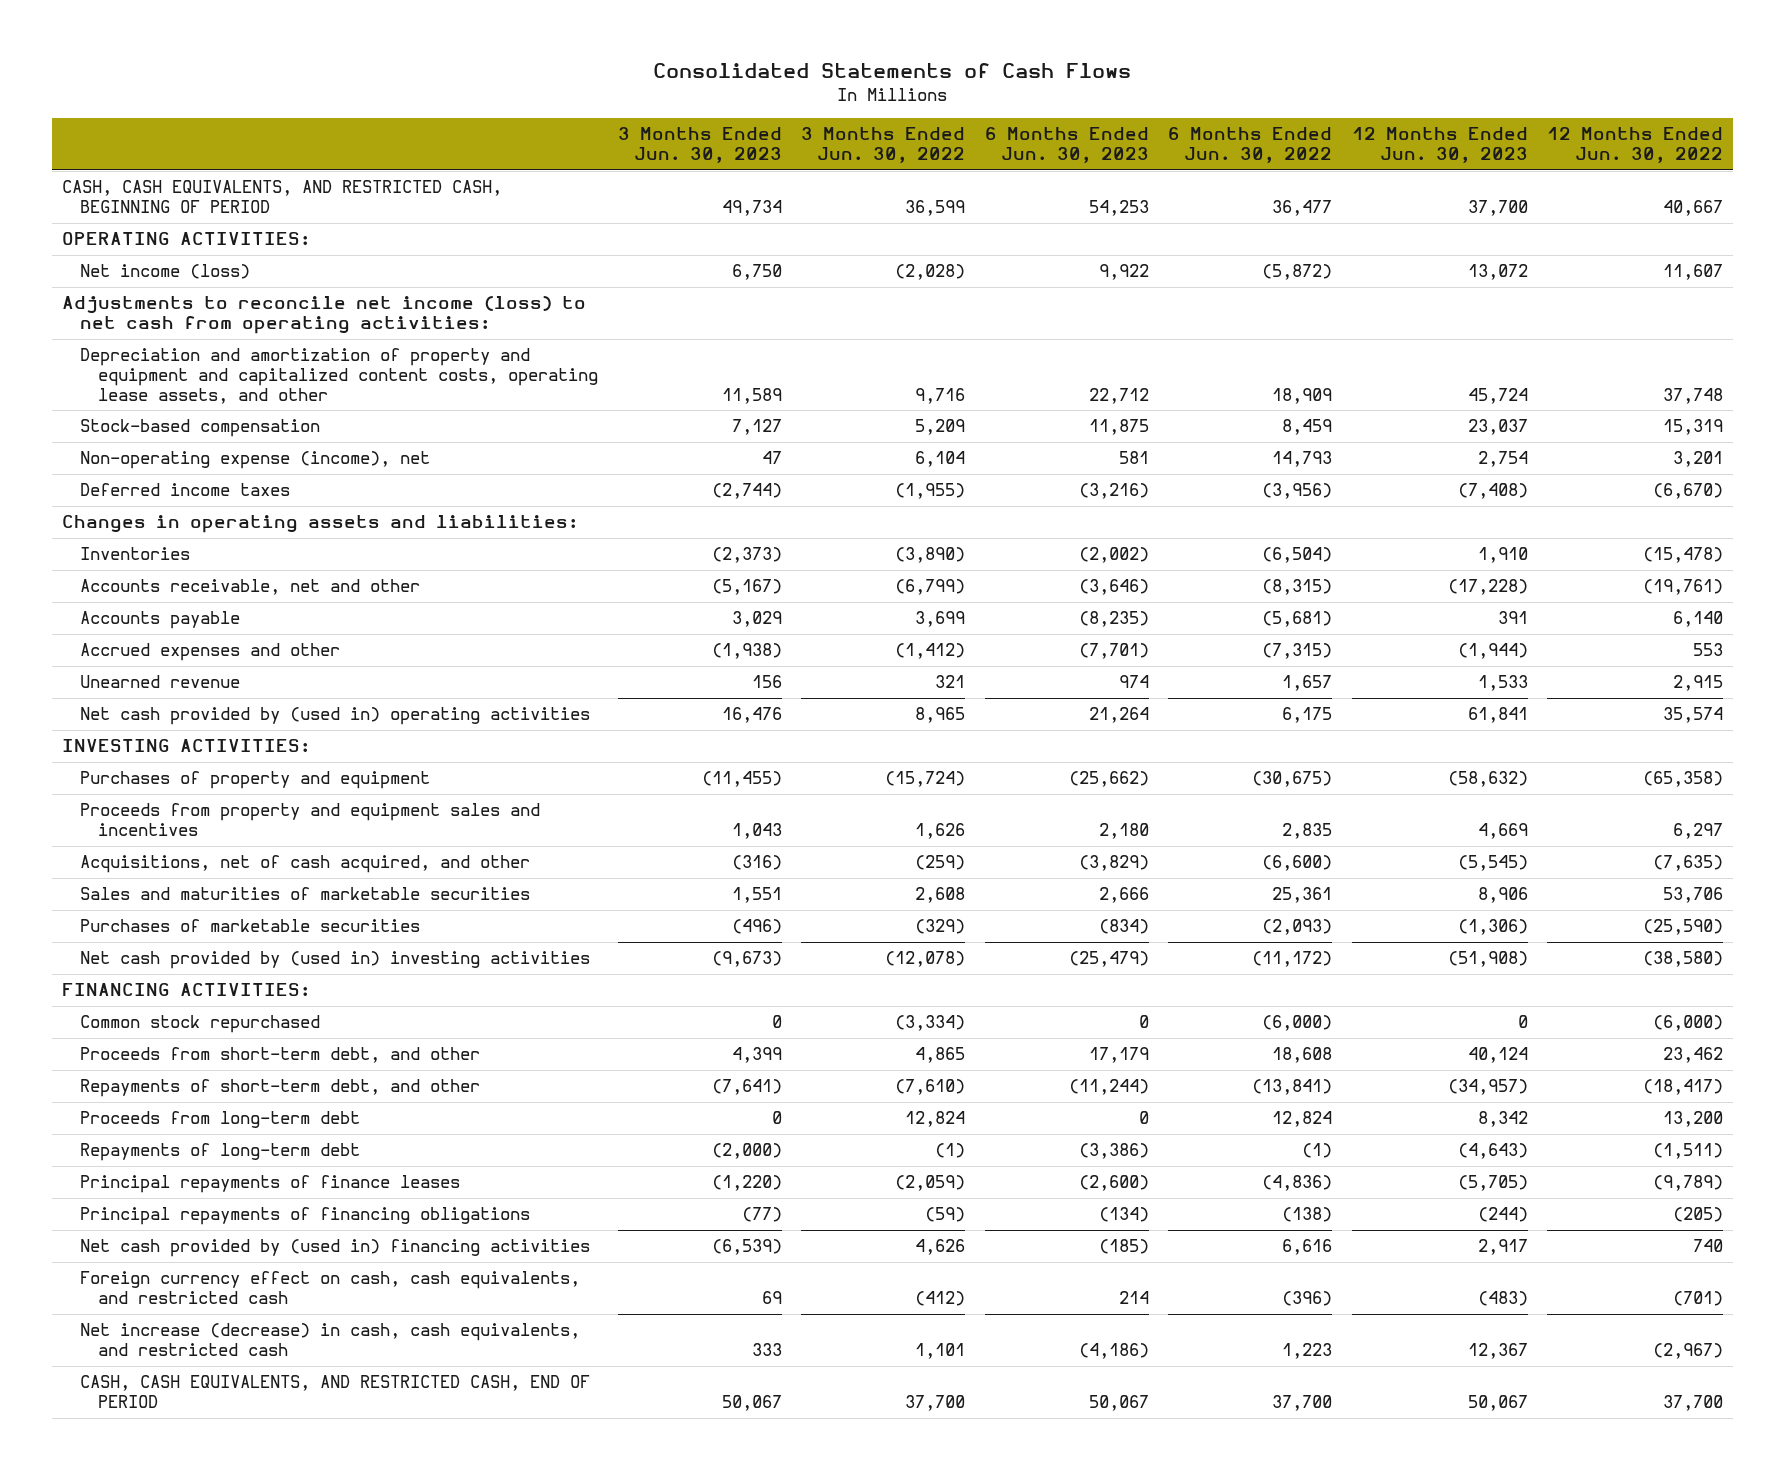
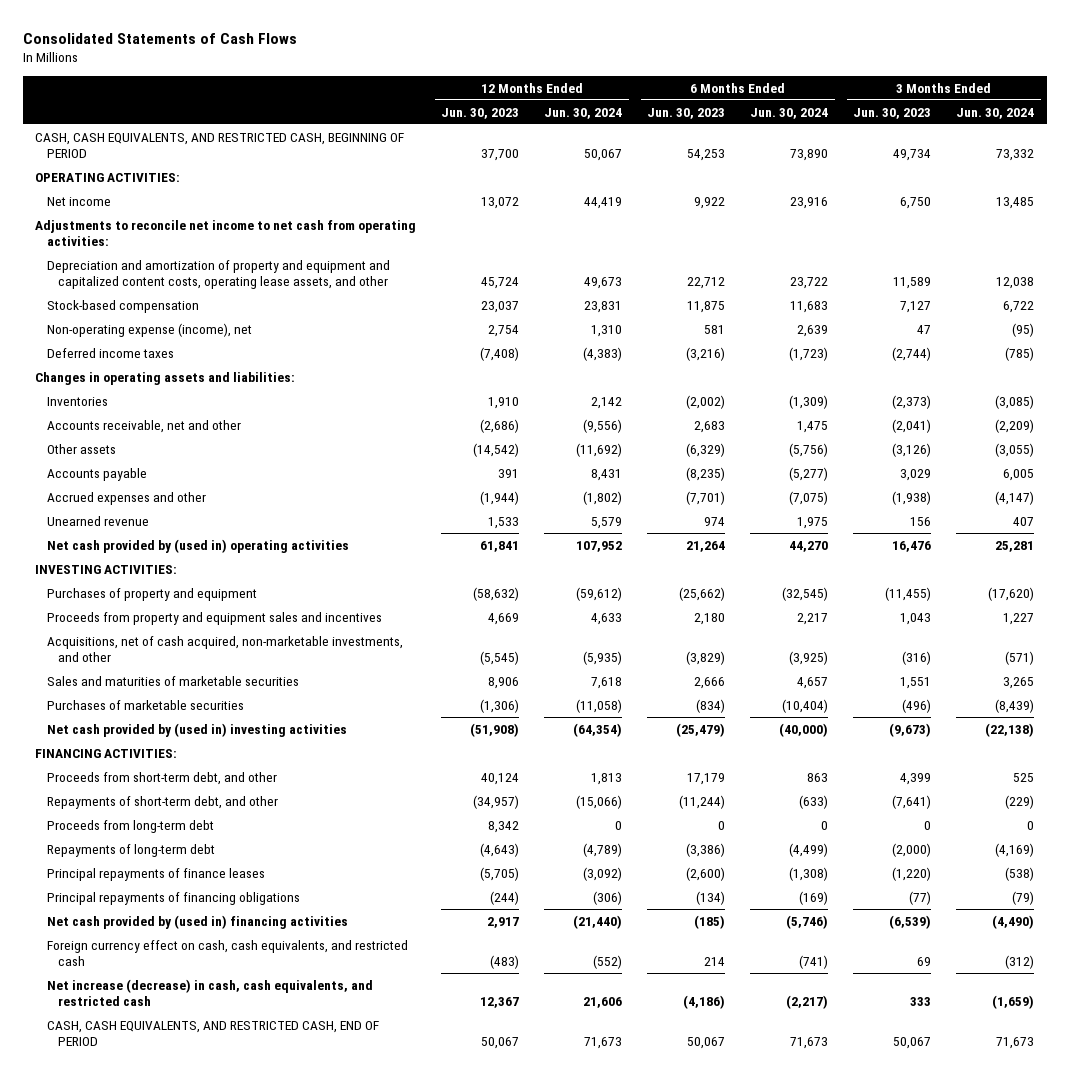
- | 3 Months Ended Jun. 30, 2023 | 3 Months Ended Jun. 30, 2022 | 6 Months Ended Jun. 30, 2023 | 6 Months Ended Jun. 30, 2022 | 12 Months Ended Jun. 30, 2023 | 12 Months Ended Jun. 30, 2022
+ | 12 Months Ended Jun. 30, 2023 | 12 Months Ended Jun. 30, 2024 | 6 Months Ended Jun. 30, 2023 | 6 Months Ended Jun. 30, 2024 | 3 Months Ended Jun. 30, 2023 | 3 Months Ended Jun. 30, 2024
- Net income (loss) | 6,750 | (2,028) | 9,922 | (5,872) | 13,072 | 11,607
- Adjustments to reconcile net income (loss) to net cash from operating activities:
+ Net income | 13,072 | 44,419 | 9,922 | 23,916 | 6,750 | 13,485
+ Adjustments to reconcile net income to net cash from operating activities:
- Accounts receivable, net and other | (5,167) | (6,799) | (3,646) | (8,315) | (17,228) | (19,761)
+ Accounts receivable, net and other | (2,686) | (9,556) | 2,683 | 1,475 | (2,041) | (2,209)
+ Other assets | (14,542) | (11,692) | (6,329) | (5,756) | (3,126) | (3,055)
- Acquisitions, net of cash acquired, and other | (316) | (259) | (3,829) | (6,600) | (5,545) | (7,635)
+ Acquisitions, net of cash acquired, non-marketable investments, and other | (5,545) | (5,935) | (3,829) | (3,925) | (316) | (571)
- Common stock repurchased | 0 | (3,334) | 0 | (6,000) | 0 | (6,000)

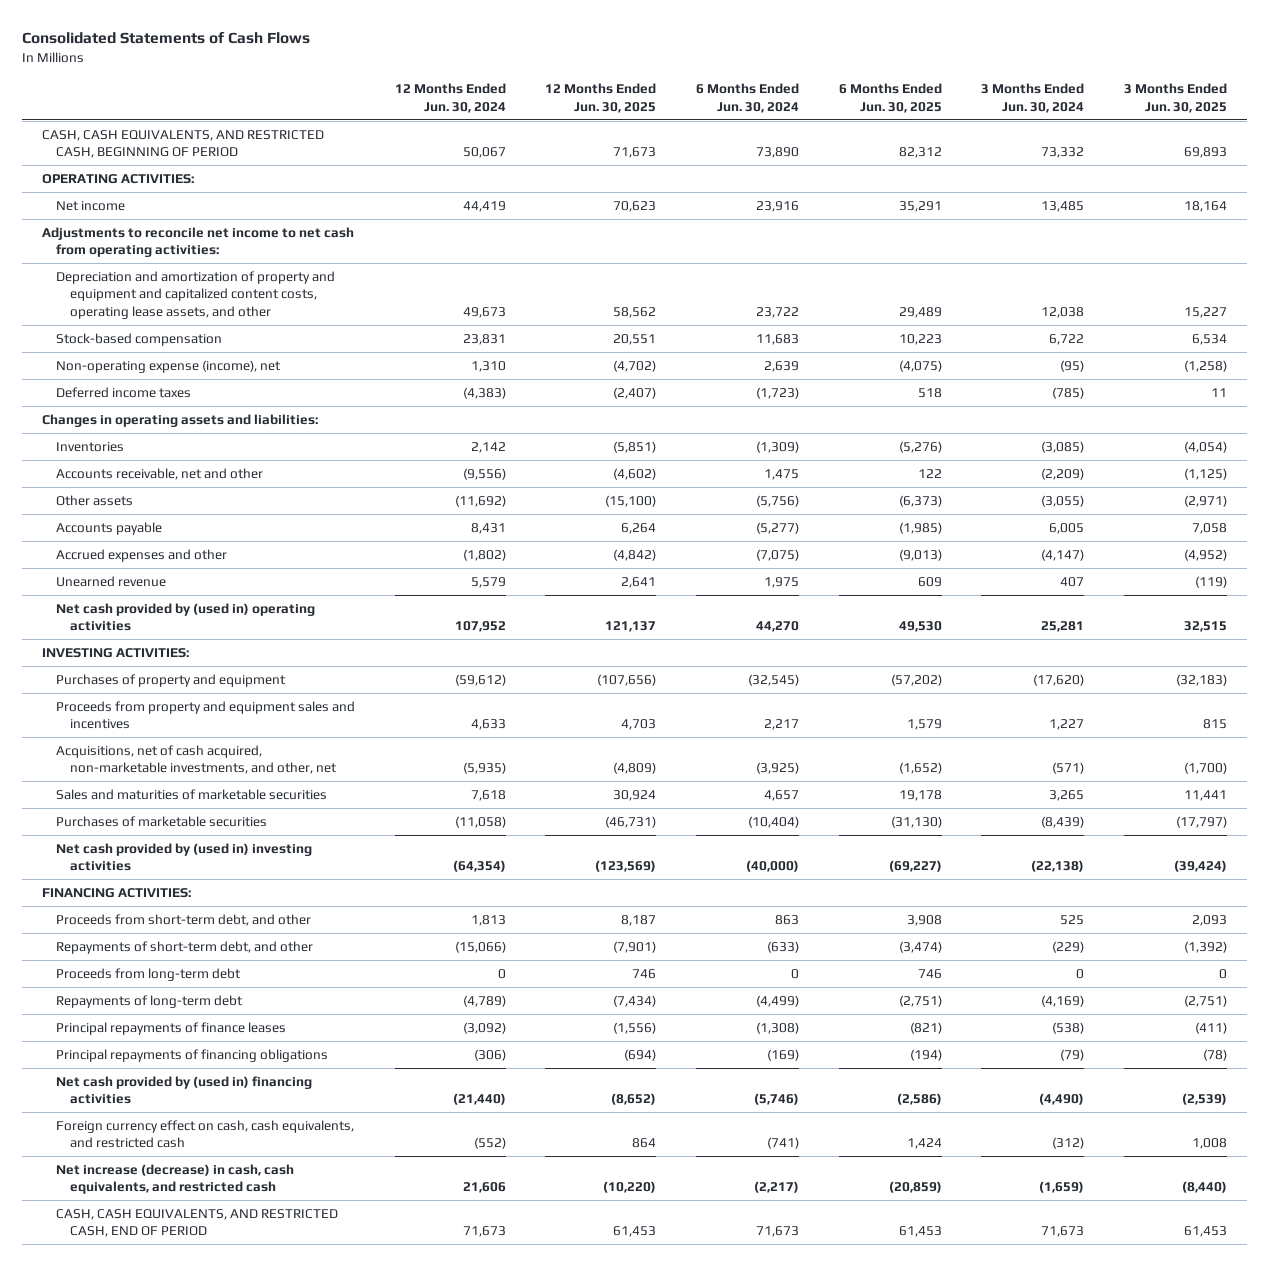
- | 12 Months Ended Jun. 30, 2023 | 12 Months Ended Jun. 30, 2024 | 6 Months Ended Jun. 30, 2023 | 6 Months Ended Jun. 30, 2024 | 3 Months Ended Jun. 30, 2023 | 3 Months Ended Jun. 30, 2024
+ | 12 Months Ended Jun. 30, 2024 | 12 Months Ended Jun. 30, 2025 | 6 Months Ended Jun. 30, 2024 | 6 Months Ended Jun. 30, 2025 | 3 Months Ended Jun. 30, 2024 | 3 Months Ended Jun. 30, 2025
- Acquisitions, net of cash acquired, non-marketable investments, and other | (5,545) | (5,935) | (3,829) | (3,925) | (316) | (571)
+ Acquisitions, net of cash acquired, non-marketable investments, and other, net | (5,935) | (4,809) | (3,925) | (1,652) | (571) | (1,700)

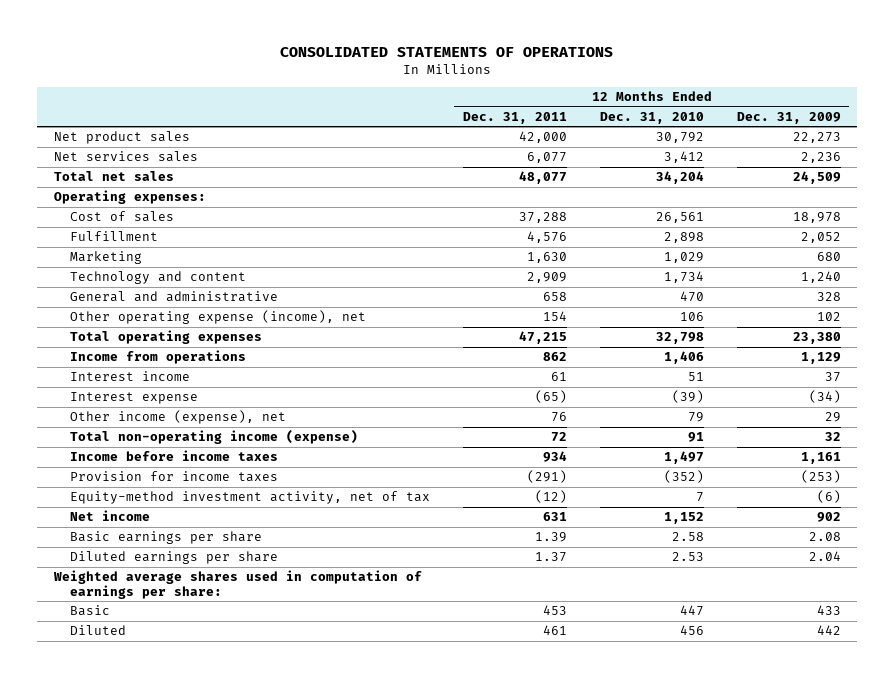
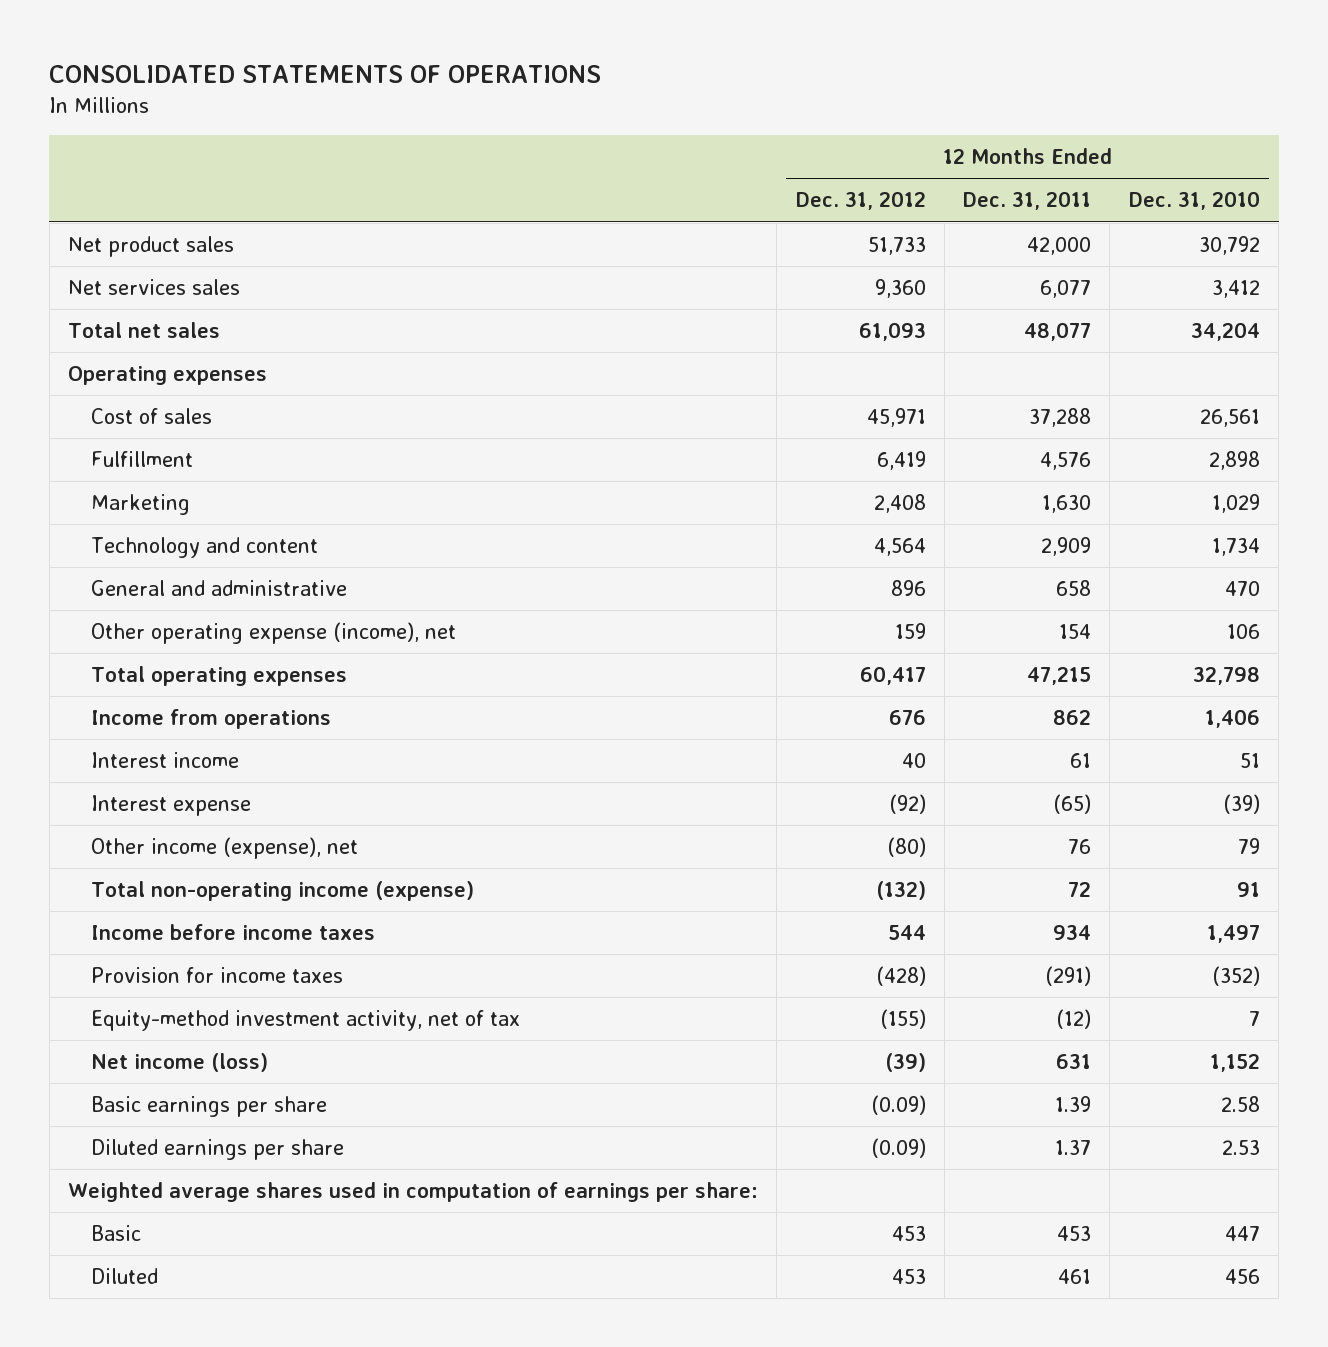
- | 12 Months Ended Dec. 31, 2011 | 12 Months Ended Dec. 31, 2010 | 12 Months Ended Dec. 31, 2009
+ | 12 Months Ended Dec. 31, 2012 | 12 Months Ended Dec. 31, 2011 | 12 Months Ended Dec. 31, 2010
- Operating expenses:
+ Operating expenses
- Net income | 631 | 1,152 | 902
+ Net income (loss) | (39) | 631 | 1,152

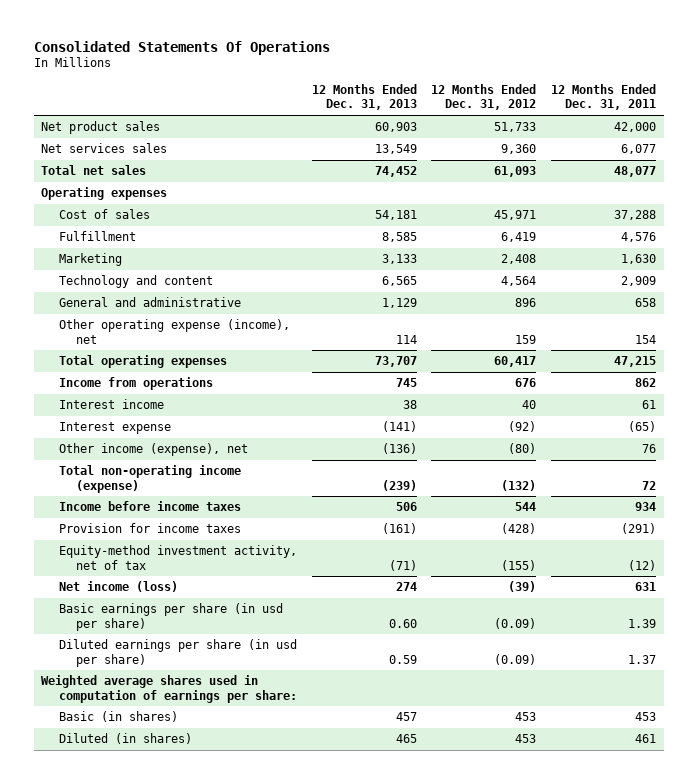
- CONSOLIDATED STATEMENTS OF OPERATIONS
+ Consolidated Statements Of Operations
- | 12 Months Ended Dec. 31, 2012 | 12 Months Ended Dec. 31, 2011 | 12 Months Ended Dec. 31, 2010
+ | 12 Months Ended Dec. 31, 2013 | 12 Months Ended Dec. 31, 2012 | 12 Months Ended Dec. 31, 2011
- Basic earnings per share | (0.09) | 1.39 | 2.58
- Diluted earnings per share | (0.09) | 1.37 | 2.53
+ Basic earnings per share (in usd per share) | 0.60 | (0.09) | 1.39
+ Diluted earnings per share (in usd per share) | 0.59 | (0.09) | 1.37
- Basic | 453 | 453 | 447
- Diluted | 453 | 461 | 456
+ Basic (in shares) | 457 | 453 | 453
+ Diluted (in shares) | 465 | 453 | 461

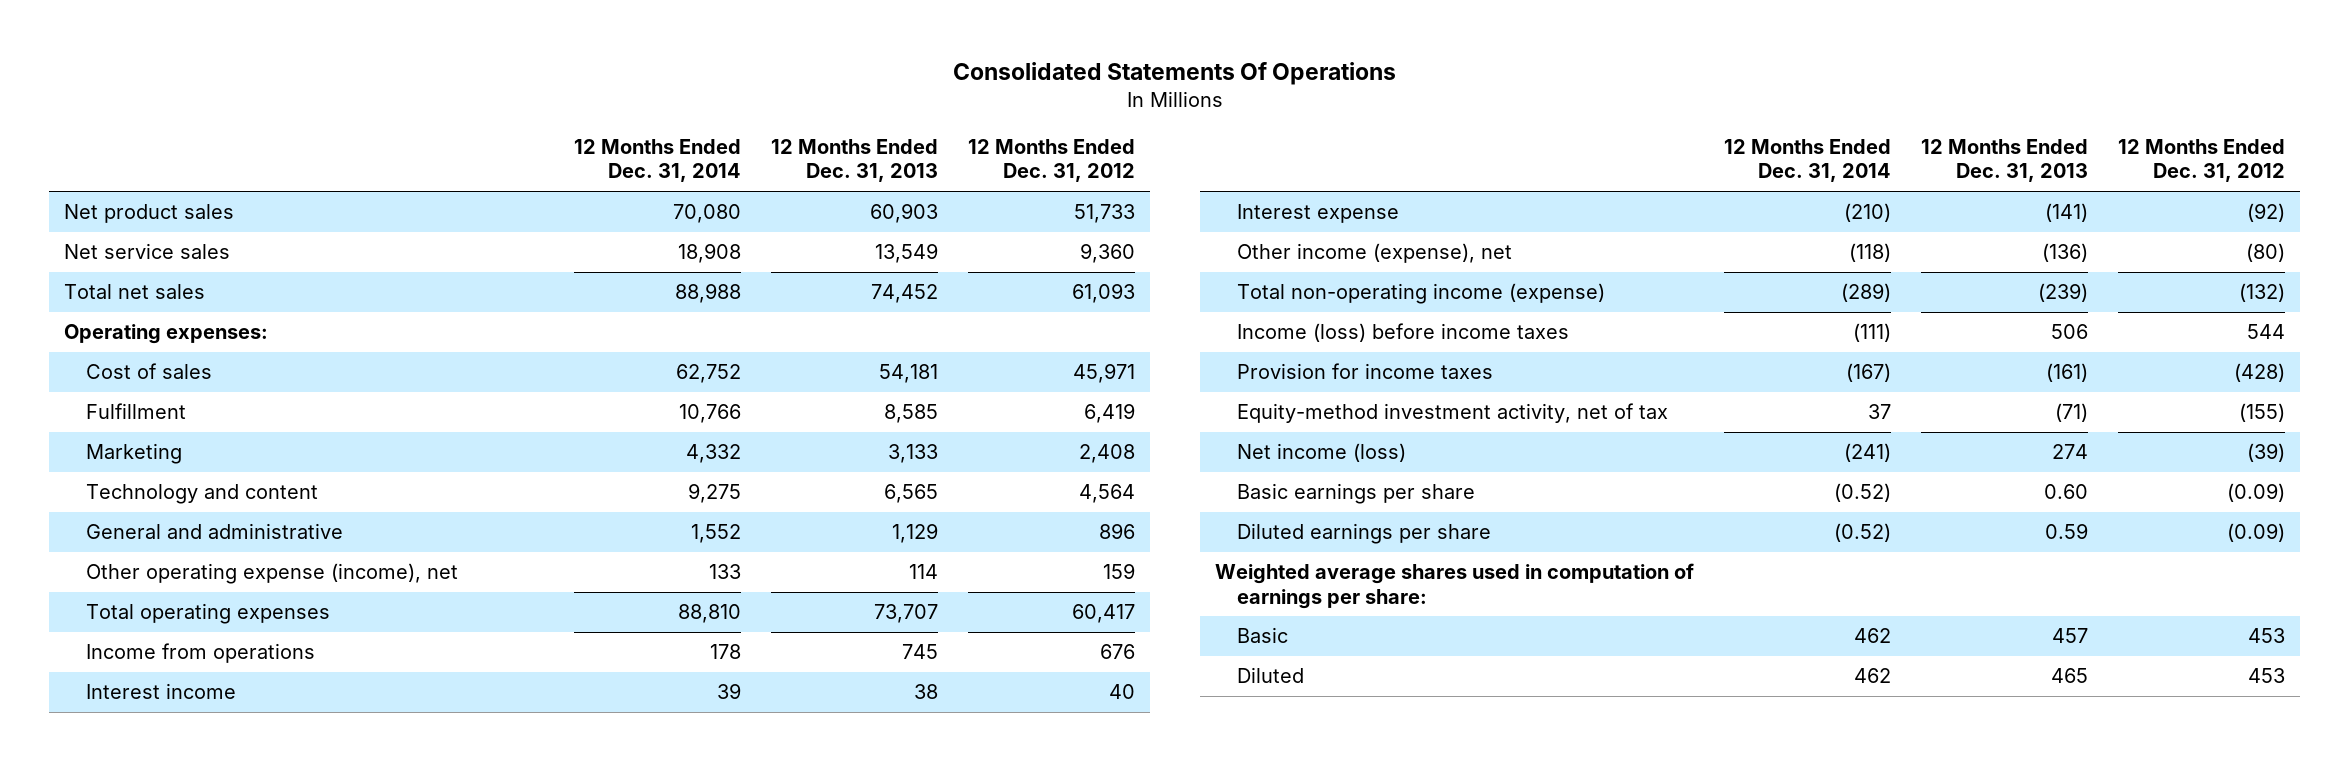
- | 12 Months Ended Dec. 31, 2013 | 12 Months Ended Dec. 31, 2012 | 12 Months Ended Dec. 31, 2011
+ | 12 Months Ended Dec. 31, 2014 | 12 Months Ended Dec. 31, 2013 | 12 Months Ended Dec. 31, 2012
- Net services sales | 13,549 | 9,360 | 6,077
+ Net service sales | 18,908 | 13,549 | 9,360
- Operating expenses
+ Operating expenses:
- Income before income taxes | 506 | 544 | 934
+ Income (loss) before income taxes | (111) | 506 | 544
- Basic earnings per share (in usd per share) | 0.60 | (0.09) | 1.39
- Diluted earnings per share (in usd per share) | 0.59 | (0.09) | 1.37
+ Basic earnings per share | (0.52) | 0.60 | (0.09)
+ Diluted earnings per share | (0.52) | 0.59 | (0.09)
- Basic (in shares) | 457 | 453 | 453
- Diluted (in shares) | 465 | 453 | 461
+ Basic | 462 | 457 | 453
+ Diluted | 462 | 465 | 453

